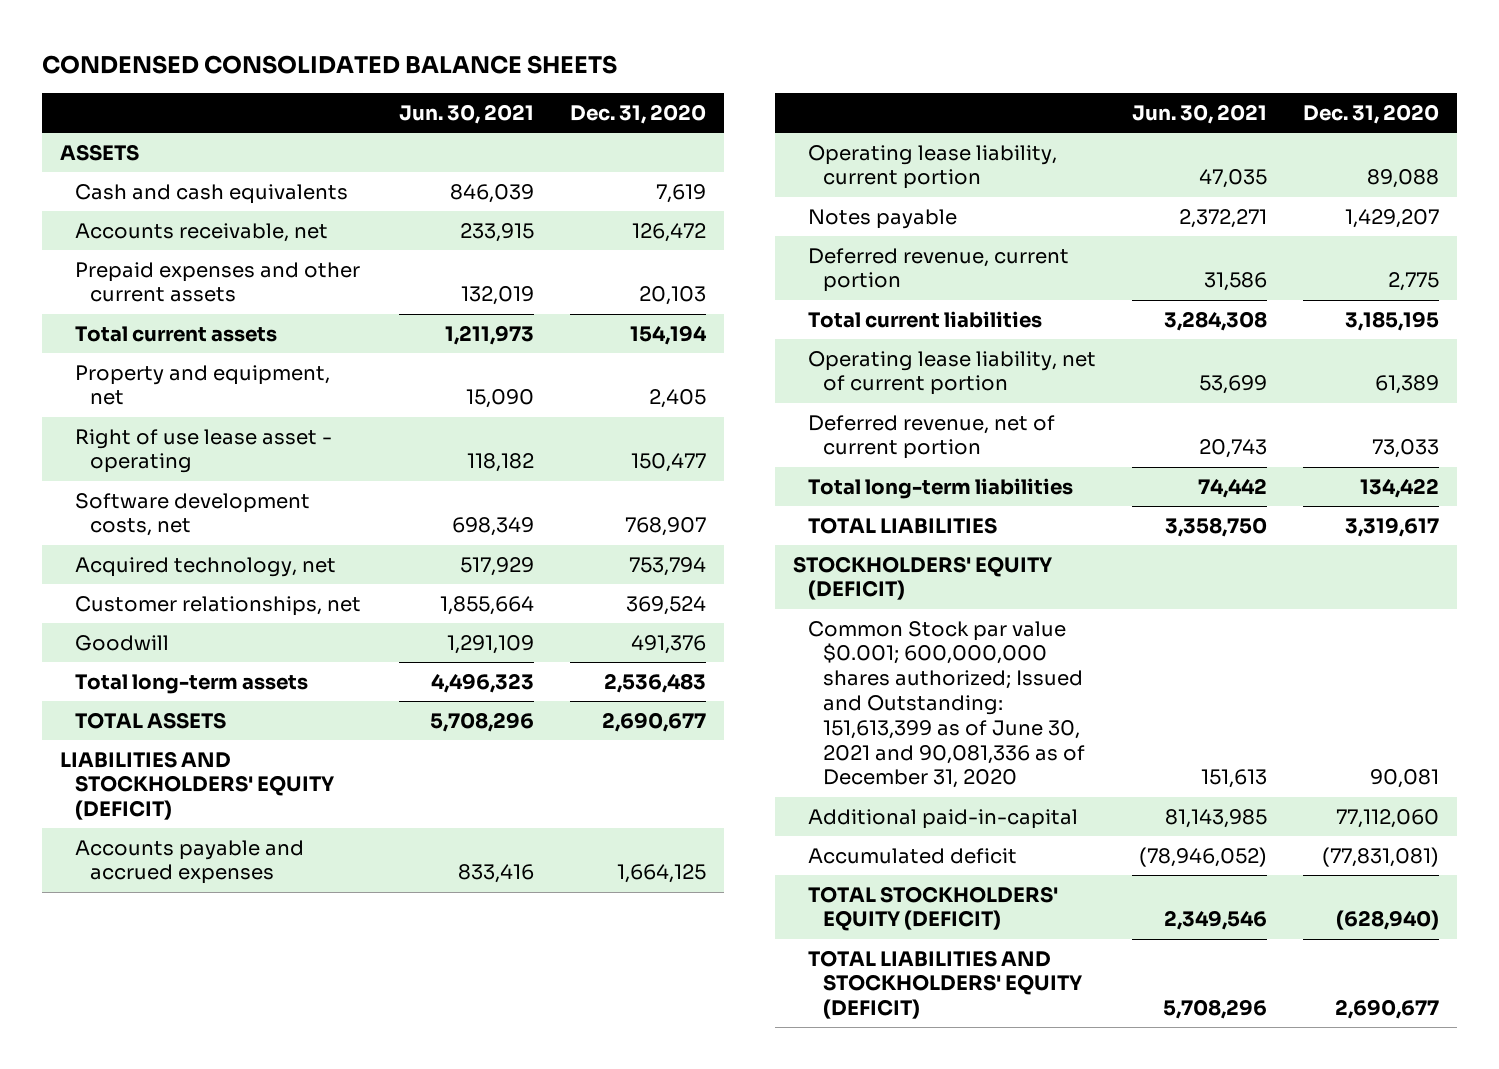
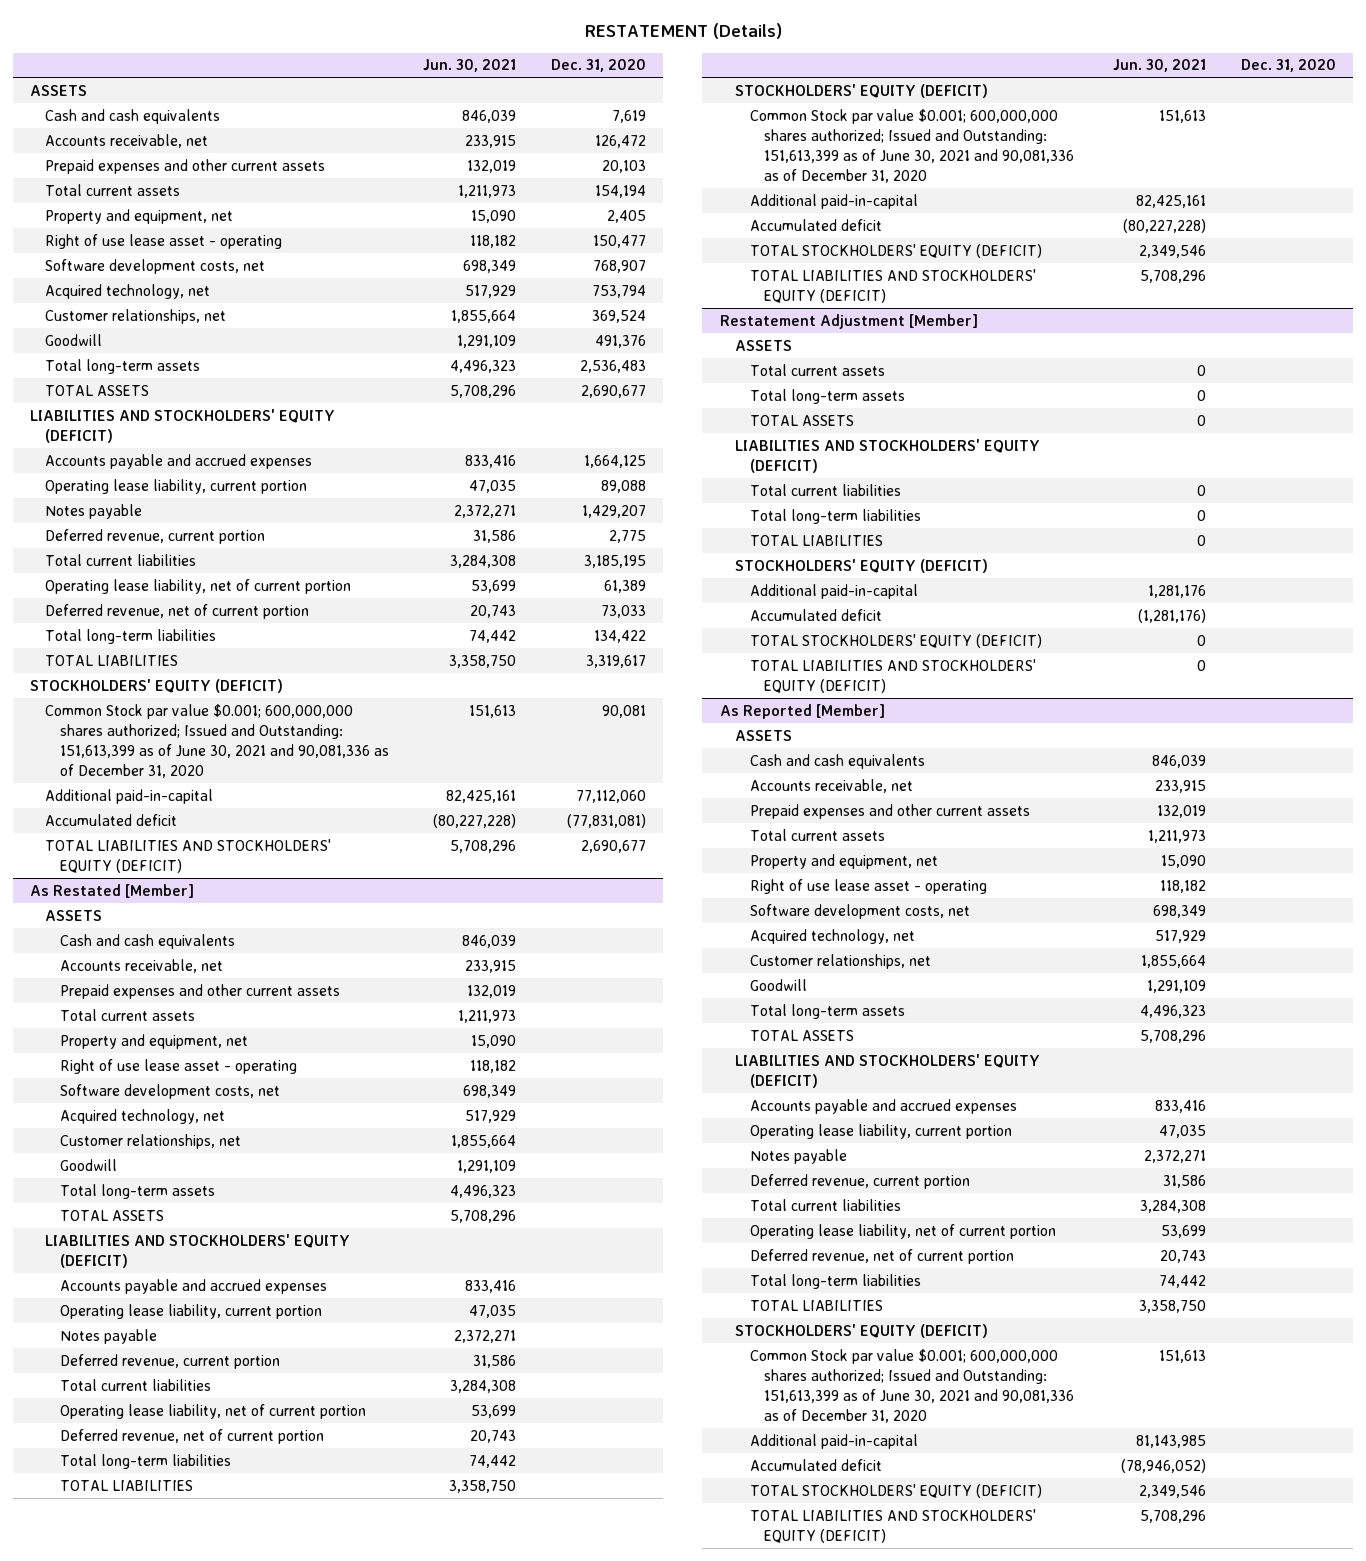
- CONDENSED CONSOLIDATED BALANCE SHEETS
+ RESTATEMENT (Details)
- Additional paid-in-capital | 81,143,985 | 77,112,060
- Accumulated deficit | (78,946,052) | (77,831,081)
- TOTAL STOCKHOLDERS' EQUITY (DEFICIT) | 2,349,546 | (628,940)
+ Additional paid-in-capital | 82,425,161 | 77,112,060
+ Accumulated deficit | (80,227,228) | (77,831,081)
+ As Restated [Member]
+ ASSETS
+ Cash and cash equivalents | 846,039 |
+ Accounts receivable, net | 233,915 |
+ Prepaid expenses and other current assets | 132,019 |
+ Total current assets | 1,211,973 |
+ Property and equipment, net | 15,090 |
+ Right of use lease asset - operating | 118,182 |
+ Software development costs, net | 698,349 |
+ Acquired technology, net | 517,929 |
+ Customer relationships, net | 1,855,664 |
+ Goodwill | 1,291,109 |
+ Total long-term assets | 4,496,323 |
+ TOTAL ASSETS | 5,708,296 |
+ LIABILITIES AND STOCKHOLDERS' EQUITY (DEFICIT)
+ Accounts payable and accrued expenses | 833,416 |
+ Operating lease liability, current portion | 47,035 |
+ Notes payable | 2,372,271 |
+ Deferred revenue, current portion | 31,586 |
+ Total current liabilities | 3,284,308 |
+ Operating lease liability, net of current portion | 53,699 |
+ Deferred revenue, net of current portion | 20,743 |
+ Total long-term liabilities | 74,442 |
+ TOTAL LIABILITIES | 3,358,750 |
+ STOCKHOLDERS' EQUITY (DEFICIT)
+ Common Stock par value $0.001; 600,000,000 shares authorized; Issued and Outstanding: 151,613,399 as of June 30, 2021 and 90,081,336 as of December 31, 2020 | 151,613 |
+ Additional paid-in-capital | 82,425,161 |
+ Accumulated deficit | (80,227,228) |
+ TOTAL STOCKHOLDERS' EQUITY (DEFICIT) | 2,349,546 |
+ TOTAL LIABILITIES AND STOCKHOLDERS' EQUITY (DEFICIT) | 5,708,296 |
+ Restatement Adjustment [Member]
+ ASSETS
+ Total current assets | 0 |
+ Total long-term assets | 0 |
+ TOTAL ASSETS | 0 |
+ LIABILITIES AND STOCKHOLDERS' EQUITY (DEFICIT)
+ Total current liabilities | 0 |
+ Total long-term liabilities | 0 |
+ TOTAL LIABILITIES | 0 |
+ STOCKHOLDERS' EQUITY (DEFICIT)
+ Additional paid-in-capital | 1,281,176 |
+ Accumulated deficit | (1,281,176) |
+ TOTAL STOCKHOLDERS' EQUITY (DEFICIT) | 0 |
+ TOTAL LIABILITIES AND STOCKHOLDERS' EQUITY (DEFICIT) | 0 |
+ As Reported [Member]
+ ASSETS
+ Cash and cash equivalents | 846,039 |
+ Accounts receivable, net | 233,915 |
+ Prepaid expenses and other current assets | 132,019 |
+ Total current assets | 1,211,973 |
+ Property and equipment, net | 15,090 |
+ Right of use lease asset - operating | 118,182 |
+ Software development costs, net | 698,349 |
+ Acquired technology, net | 517,929 |
+ Customer relationships, net | 1,855,664 |
+ Goodwill | 1,291,109 |
+ Total long-term assets | 4,496,323 |
+ TOTAL ASSETS | 5,708,296 |
+ LIABILITIES AND STOCKHOLDERS' EQUITY (DEFICIT)
+ Accounts payable and accrued expenses | 833,416 |
+ Operating lease liability, current portion | 47,035 |
+ Notes payable | 2,372,271 |
+ Deferred revenue, current portion | 31,586 |
+ Total current liabilities | 3,284,308 |
+ Operating lease liability, net of current portion | 53,699 |
+ Deferred revenue, net of current portion | 20,743 |
+ Total long-term liabilities | 74,442 |
+ TOTAL LIABILITIES | 3,358,750 |
+ STOCKHOLDERS' EQUITY (DEFICIT)
+ Common Stock par value $0.001; 600,000,000 shares authorized; Issued and Outstanding: 151,613,399 as of June 30, 2021 and 90,081,336 as of December 31, 2020 | 151,613 |
+ Additional paid-in-capital | 81,143,985 |
+ Accumulated deficit | (78,946,052) |
+ TOTAL STOCKHOLDERS' EQUITY (DEFICIT) | 2,349,546 |
+ TOTAL LIABILITIES AND STOCKHOLDERS' EQUITY (DEFICIT) | 5,708,296 |

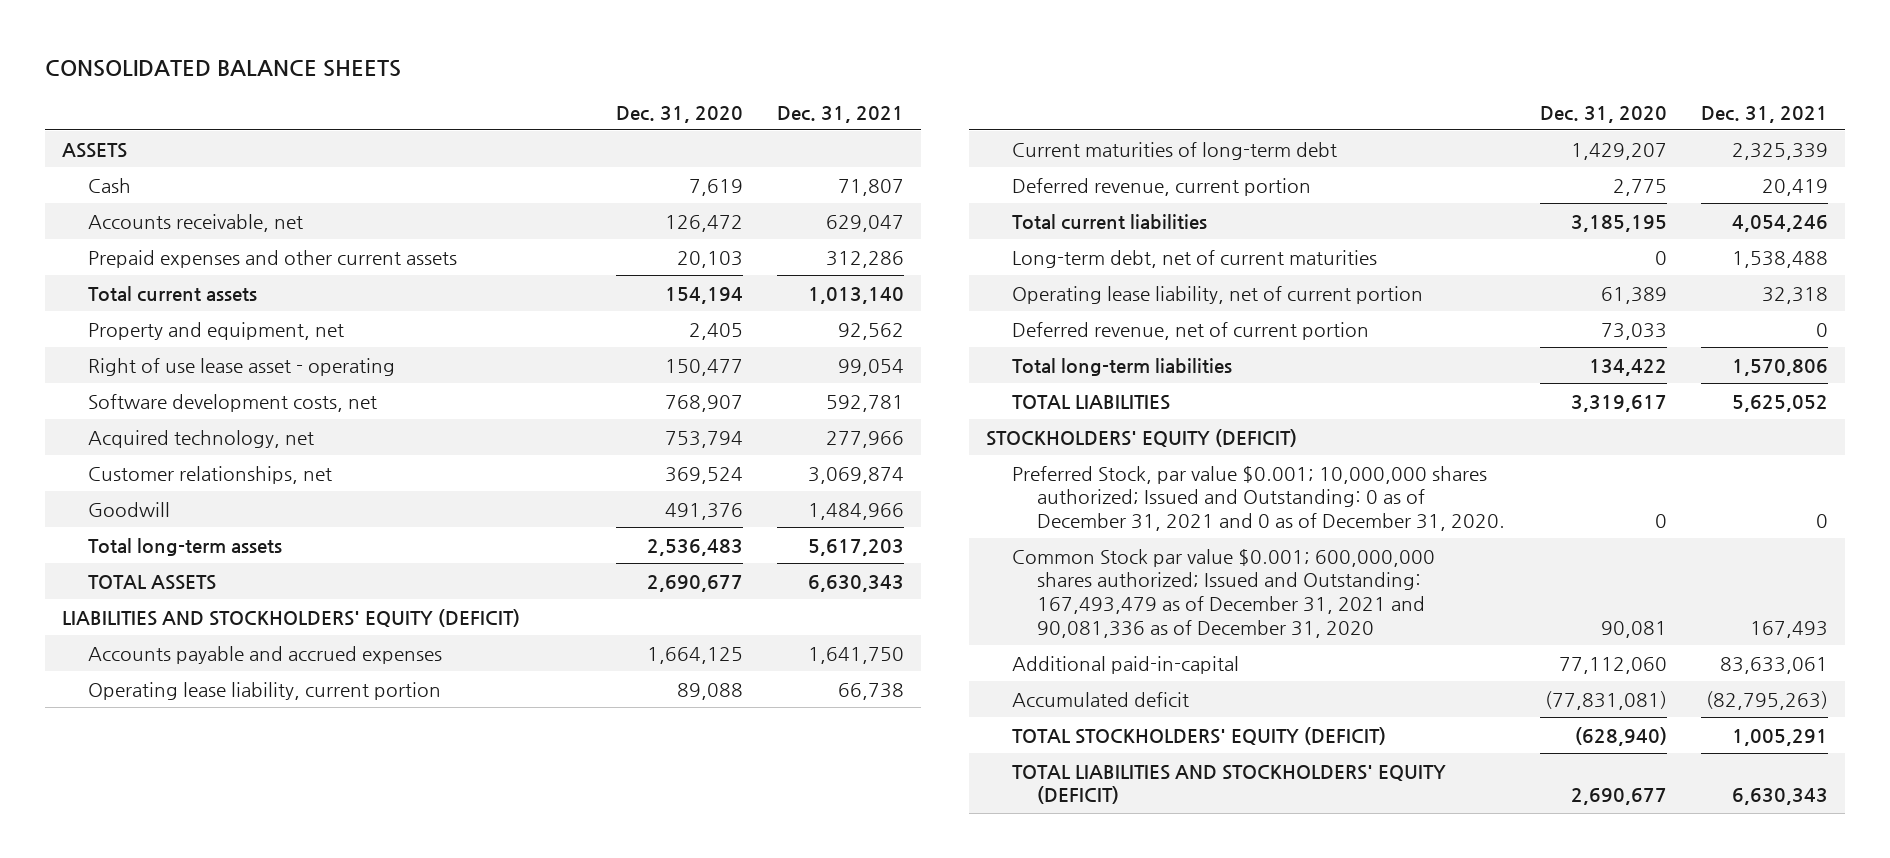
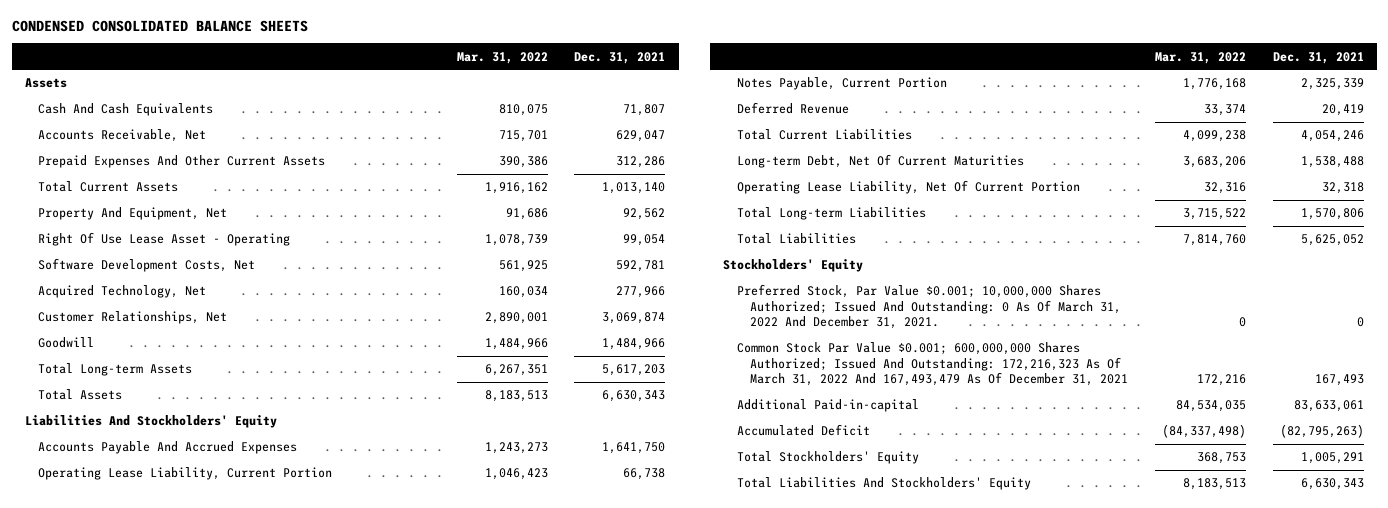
- CONSOLIDATED BALANCE SHEETS
+ CONDENSED CONSOLIDATED BALANCE SHEETS
- | Dec. 31, 2020 | Dec. 31, 2021
+ | Mar. 31, 2022 | Dec. 31, 2021
- ASSETS
- Cash | 7,619 | 71,807
- Accounts receivable, net | 126,472 | 629,047
- Prepaid expenses and other current assets | 20,103 | 312,286
- Total current assets | 154,194 | 1,013,140
- Property and equipment, net | 2,405 | 92,562
- Right of use lease asset - operating | 150,477 | 99,054
- Software development costs, net | 768,907 | 592,781
- Acquired technology, net | 753,794 | 277,966
- Customer relationships, net | 369,524 | 3,069,874
+ Assets
+ Cash And Cash Equivalents | 810,075 | 71,807
+ Accounts Receivable, Net | 715,701 | 629,047
+ Prepaid Expenses And Other Current Assets | 390,386 | 312,286
+ Total Current Assets | 1,916,162 | 1,013,140
+ Property And Equipment, Net | 91,686 | 92,562
+ Right Of Use Lease Asset - Operating | 1,078,739 | 99,054
+ Software Development Costs, Net | 561,925 | 592,781
+ Acquired Technology, Net | 160,034 | 277,966
+ Customer Relationships, Net | 2,890,001 | 3,069,874
- Total long-term assets | 2,536,483 | 5,617,203
- TOTAL ASSETS | 2,690,677 | 6,630,343
- LIABILITIES AND STOCKHOLDERS' EQUITY (DEFICIT)
- Accounts payable and accrued expenses | 1,664,125 | 1,641,750
- Operating lease liability, current portion | 89,088 | 66,738
- Current maturities of long-term debt | 1,429,207 | 2,325,339
- Deferred revenue, current portion | 2,775 | 20,419
- Total current liabilities | 3,185,195 | 4,054,246
- Long-term debt, net of current maturities | 0 | 1,538,488
- Operating lease liability, net of current portion | 61,389 | 32,318
- Deferred revenue, net of current portion | 73,033 | 0
- Total long-term liabilities | 134,422 | 1,570,806
- TOTAL LIABILITIES | 3,319,617 | 5,625,052
- STOCKHOLDERS' EQUITY (DEFICIT)
- Preferred Stock, par value $0.001; 10,000,000 shares authorized; Issued and Outstanding: 0 as of December 31, 2021 and 0 as of December 31, 2020. | 0 | 0
- Common Stock par value $0.001; 600,000,000 shares authorized; Issued and Outstanding: 167,493,479 as of December 31, 2021 and 90,081,336 as of December 31, 2020 | 90,081 | 167,493
- Additional paid-in-capital | 77,112,060 | 83,633,061
- Accumulated deficit | (77,831,081) | (82,795,263)
- TOTAL STOCKHOLDERS' EQUITY (DEFICIT) | (628,940) | 1,005,291
- TOTAL LIABILITIES AND STOCKHOLDERS' EQUITY (DEFICIT) | 2,690,677 | 6,630,343
+ Total Long-term Assets | 6,267,351 | 5,617,203
+ Total Assets | 8,183,513 | 6,630,343
+ Liabilities And Stockholders' Equity
+ Accounts Payable And Accrued Expenses | 1,243,273 | 1,641,750
+ Operating Lease Liability, Current Portion | 1,046,423 | 66,738
+ Notes Payable, Current Portion | 1,776,168 | 2,325,339
+ Deferred Revenue | 33,374 | 20,419
+ Total Current Liabilities | 4,099,238 | 4,054,246
+ Long-term Debt, Net Of Current Maturities | 3,683,206 | 1,538,488
+ Operating Lease Liability, Net Of Current Portion | 32,316 | 32,318
+ Total Long-term Liabilities | 3,715,522 | 1,570,806
+ Total Liabilities | 7,814,760 | 5,625,052
+ Stockholders' Equity
+ Preferred Stock, Par Value $0.001; 10,000,000 Shares Authorized; Issued And Outstanding: 0 As Of March 31, 2022 And December 31, 2021. | 0 | 0
+ Common Stock Par Value $0.001; 600,000,000 Shares Authorized; Issued And Outstanding: 172,216,323 As Of March 31, 2022 And 167,493,479 As Of December 31, 2021 | 172,216 | 167,493
+ Additional Paid-in-capital | 84,534,035 | 83,633,061
+ Accumulated Deficit | (84,337,498) | (82,795,263)
+ Total Stockholders' Equity | 368,753 | 1,005,291
+ Total Liabilities And Stockholders' Equity | 8,183,513 | 6,630,343

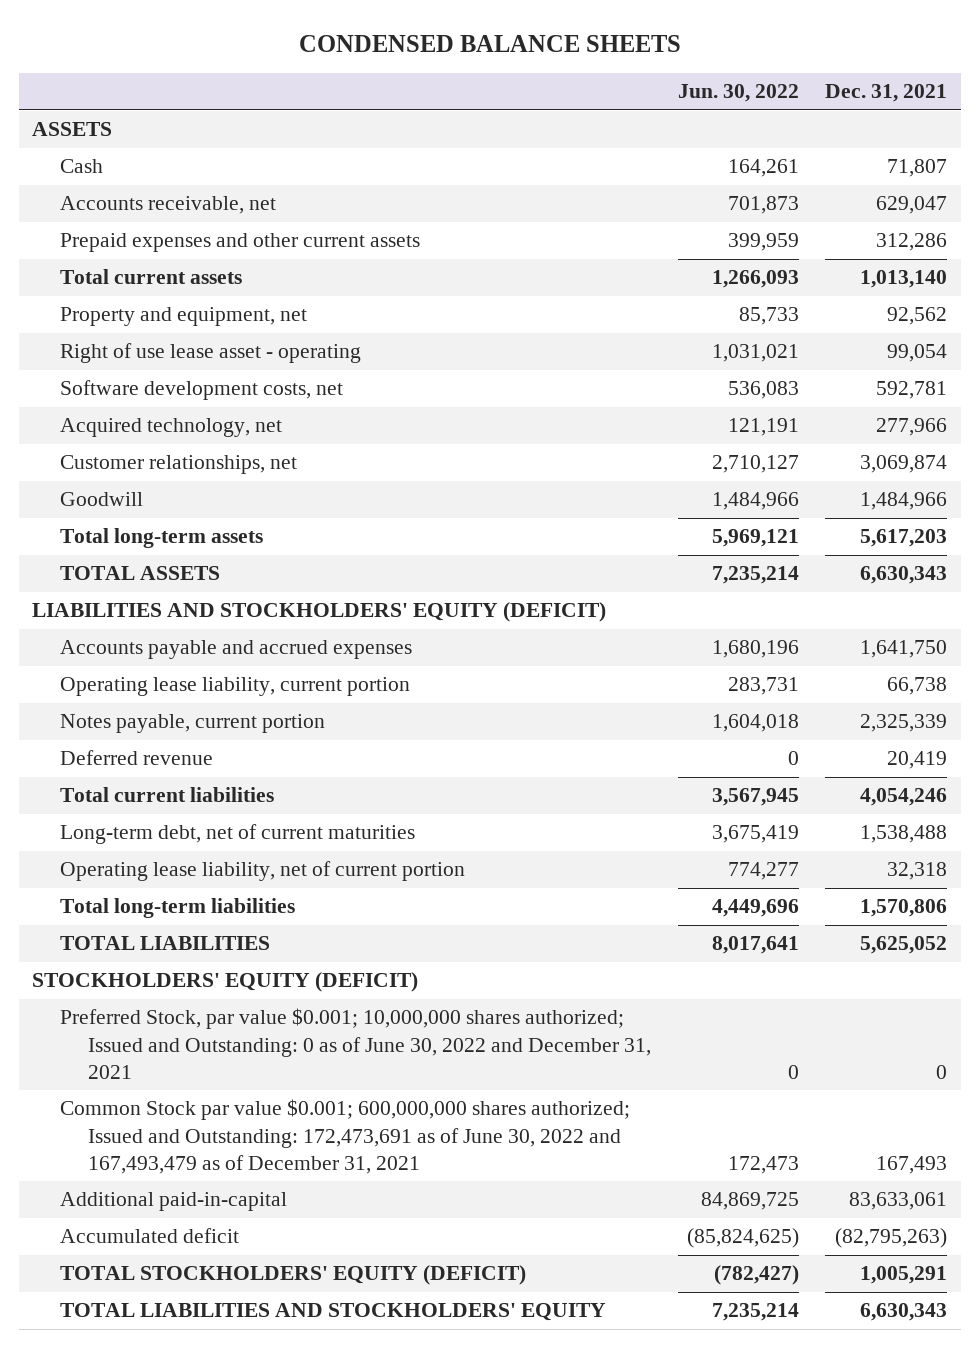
- CONDENSED CONSOLIDATED BALANCE SHEETS
+ CONDENSED BALANCE SHEETS
- | Mar. 31, 2022 | Dec. 31, 2021
+ | Jun. 30, 2022 | Dec. 31, 2021
- Assets
- Cash And Cash Equivalents | 810,075 | 71,807
- Accounts Receivable, Net | 715,701 | 629,047
- Prepaid Expenses And Other Current Assets | 390,386 | 312,286
- Total Current Assets | 1,916,162 | 1,013,140
- Property And Equipment, Net | 91,686 | 92,562
- Right Of Use Lease Asset - Operating | 1,078,739 | 99,054
- Software Development Costs, Net | 561,925 | 592,781
- Acquired Technology, Net | 160,034 | 277,966
- Customer Relationships, Net | 2,890,001 | 3,069,874
+ ASSETS
+ Cash | 164,261 | 71,807
+ Accounts receivable, net | 701,873 | 629,047
+ Prepaid expenses and other current assets | 399,959 | 312,286
+ Total current assets | 1,266,093 | 1,013,140
+ Property and equipment, net | 85,733 | 92,562
+ Right of use lease asset - operating | 1,031,021 | 99,054
+ Software development costs, net | 536,083 | 592,781
+ Acquired technology, net | 121,191 | 277,966
+ Customer relationships, net | 2,710,127 | 3,069,874
- Total Long-term Assets | 6,267,351 | 5,617,203
- Total Assets | 8,183,513 | 6,630,343
- Liabilities And Stockholders' Equity
- Accounts Payable And Accrued Expenses | 1,243,273 | 1,641,750
- Operating Lease Liability, Current Portion | 1,046,423 | 66,738
- Notes Payable, Current Portion | 1,776,168 | 2,325,339
- Deferred Revenue | 33,374 | 20,419
- Total Current Liabilities | 4,099,238 | 4,054,246
- Long-term Debt, Net Of Current Maturities | 3,683,206 | 1,538,488
- Operating Lease Liability, Net Of Current Portion | 32,316 | 32,318
- Total Long-term Liabilities | 3,715,522 | 1,570,806
- Total Liabilities | 7,814,760 | 5,625,052
- Stockholders' Equity
- Preferred Stock, Par Value $0.001; 10,000,000 Shares Authorized; Issued And Outstanding: 0 As Of March 31, 2022 And December 31, 2021. | 0 | 0
- Common Stock Par Value $0.001; 600,000,000 Shares Authorized; Issued And Outstanding: 172,216,323 As Of March 31, 2022 And 167,493,479 As Of December 31, 2021 | 172,216 | 167,493
- Additional Paid-in-capital | 84,534,035 | 83,633,061
- Accumulated Deficit | (84,337,498) | (82,795,263)
- Total Stockholders' Equity | 368,753 | 1,005,291
- Total Liabilities And Stockholders' Equity | 8,183,513 | 6,630,343
+ Total long-term assets | 5,969,121 | 5,617,203
+ TOTAL ASSETS | 7,235,214 | 6,630,343
+ LIABILITIES AND STOCKHOLDERS' EQUITY (DEFICIT)
+ Accounts payable and accrued expenses | 1,680,196 | 1,641,750
+ Operating lease liability, current portion | 283,731 | 66,738
+ Notes payable, current portion | 1,604,018 | 2,325,339
+ Deferred revenue | 0 | 20,419
+ Total current liabilities | 3,567,945 | 4,054,246
+ Long-term debt, net of current maturities | 3,675,419 | 1,538,488
+ Operating lease liability, net of current portion | 774,277 | 32,318
+ Total long-term liabilities | 4,449,696 | 1,570,806
+ TOTAL LIABILITIES | 8,017,641 | 5,625,052
+ STOCKHOLDERS' EQUITY (DEFICIT)
+ Preferred Stock, par value $0.001; 10,000,000 shares authorized; Issued and Outstanding: 0 as of June 30, 2022 and December 31, 2021 | 0 | 0
+ Common Stock par value $0.001; 600,000,000 shares authorized; Issued and Outstanding: 172,473,691 as of June 30, 2022 and 167,493,479 as of December 31, 2021 | 172,473 | 167,493
+ Additional paid-in-capital | 84,869,725 | 83,633,061
+ Accumulated deficit | (85,824,625) | (82,795,263)
+ TOTAL STOCKHOLDERS' EQUITY (DEFICIT) | (782,427) | 1,005,291
+ TOTAL LIABILITIES AND STOCKHOLDERS' EQUITY | 7,235,214 | 6,630,343

